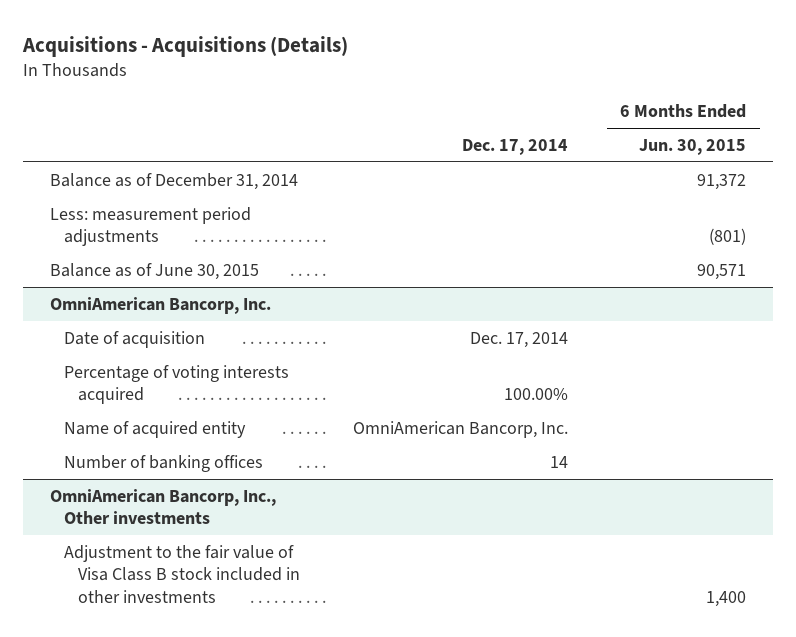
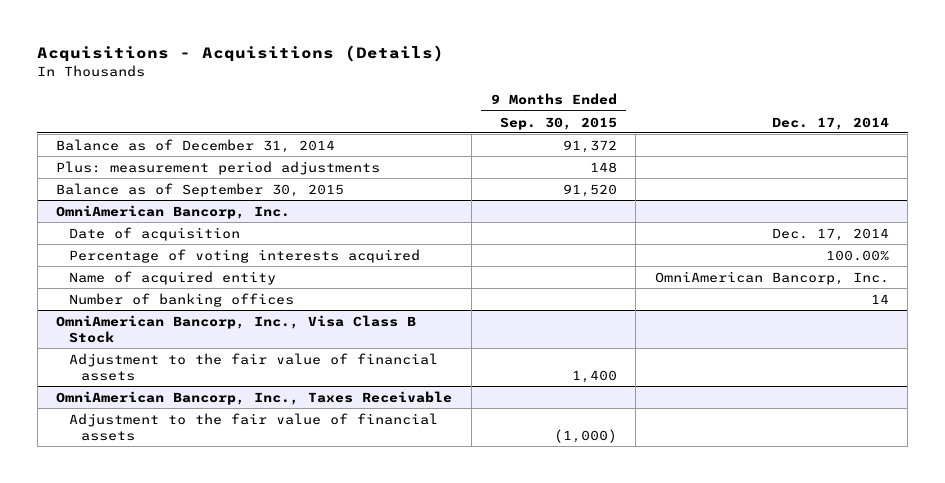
- | Dec. 17, 2014 | 6 Months Ended Jun. 30, 2015
+ | 9 Months Ended Sep. 30, 2015 | Dec. 17, 2014
- Less: measurement period adjustments | | (801)
- Balance as of June 30, 2015 | | 90,571
+ Plus: measurement period adjustments | 148 |
+ Balance as of September 30, 2015 | 91,520 |
- OmniAmerican Bancorp, Inc., Other investments
- Adjustment to the fair value of Visa Class B stock included in other investments | | 1,400
+ OmniAmerican Bancorp, Inc., Visa Class B Stock
+ Adjustment to the fair value of financial assets | 1,400 |
+ OmniAmerican Bancorp, Inc., Taxes Receivable
+ Adjustment to the fair value of financial assets | (1,000) |

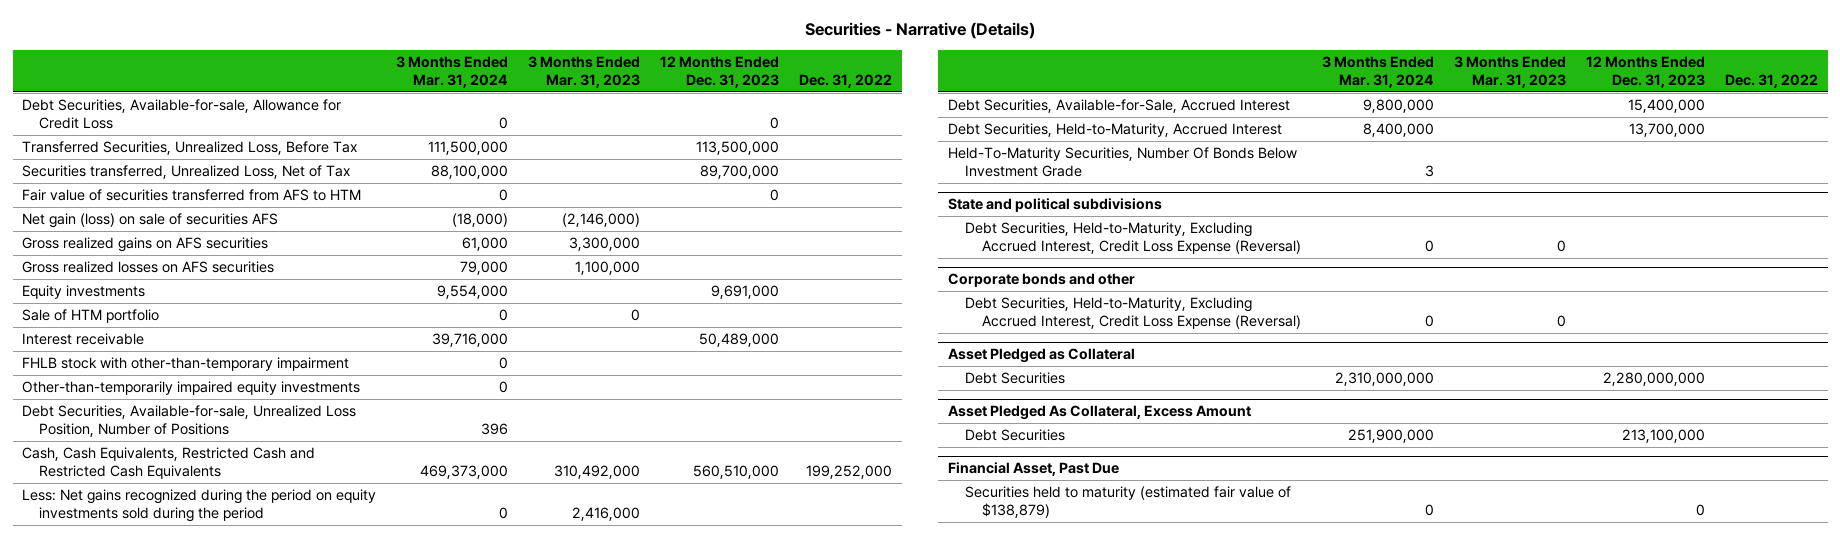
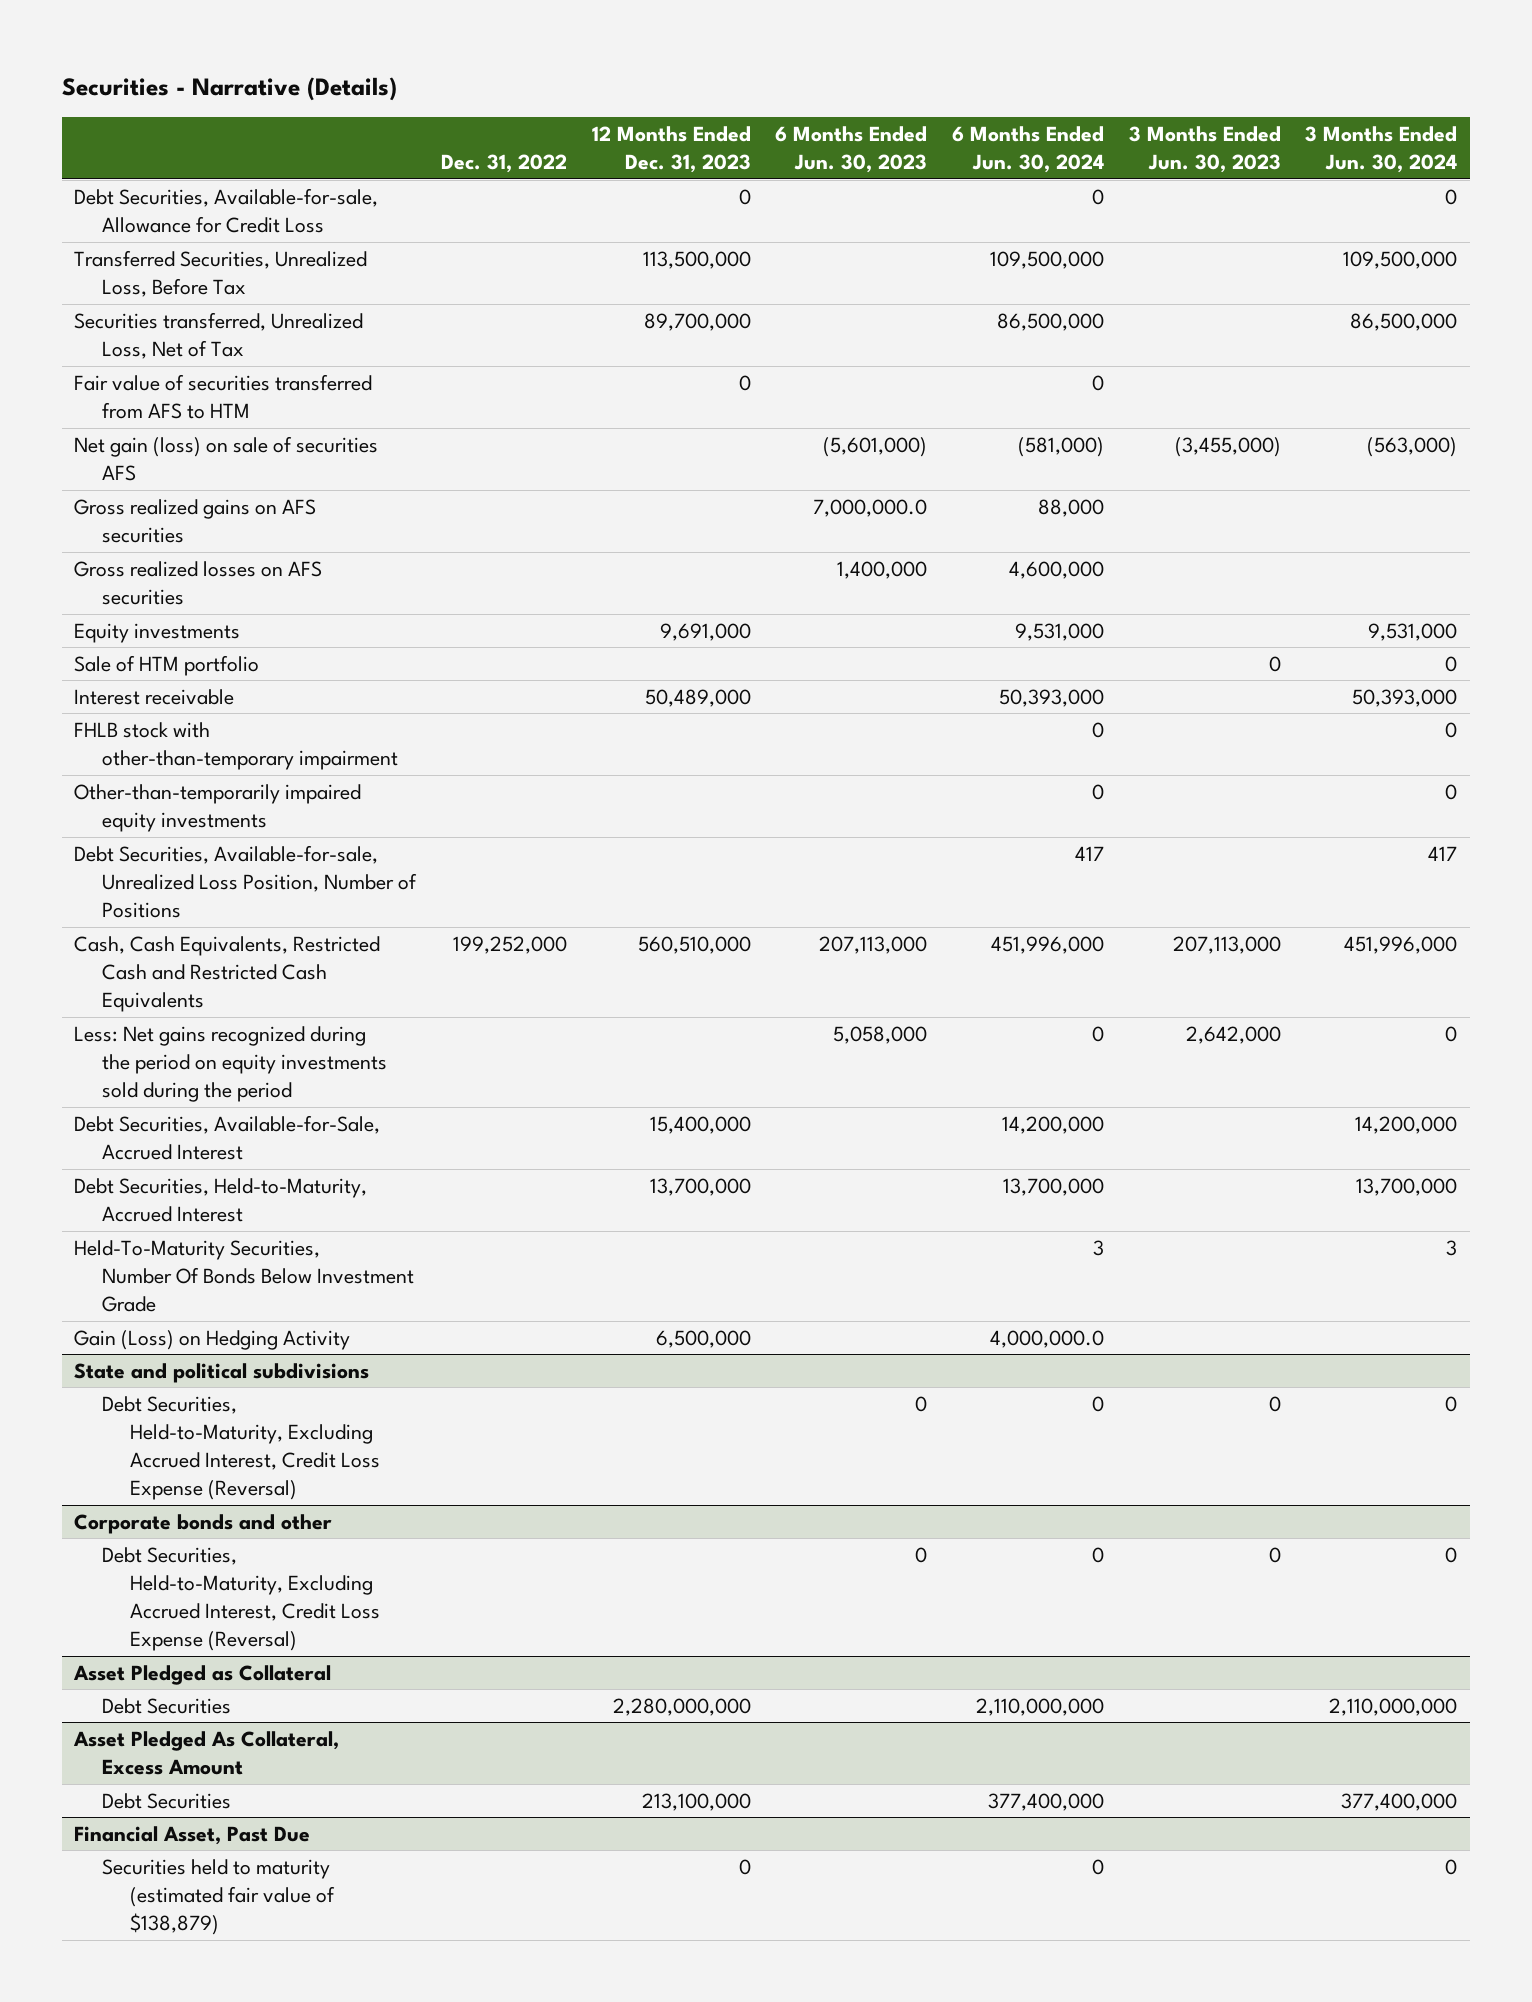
- | 3 Months Ended Mar. 31, 2024 | 3 Months Ended Mar. 31, 2023 | 12 Months Ended Dec. 31, 2023 | Dec. 31, 2022
+ | Dec. 31, 2022 | 12 Months Ended Dec. 31, 2023 | 6 Months Ended Jun. 30, 2023 | 6 Months Ended Jun. 30, 2024 | 3 Months Ended Jun. 30, 2023 | 3 Months Ended Jun. 30, 2024
+ Gain (Loss) on Hedging Activity | | 6,500,000 | | 4,000,000.0 | |

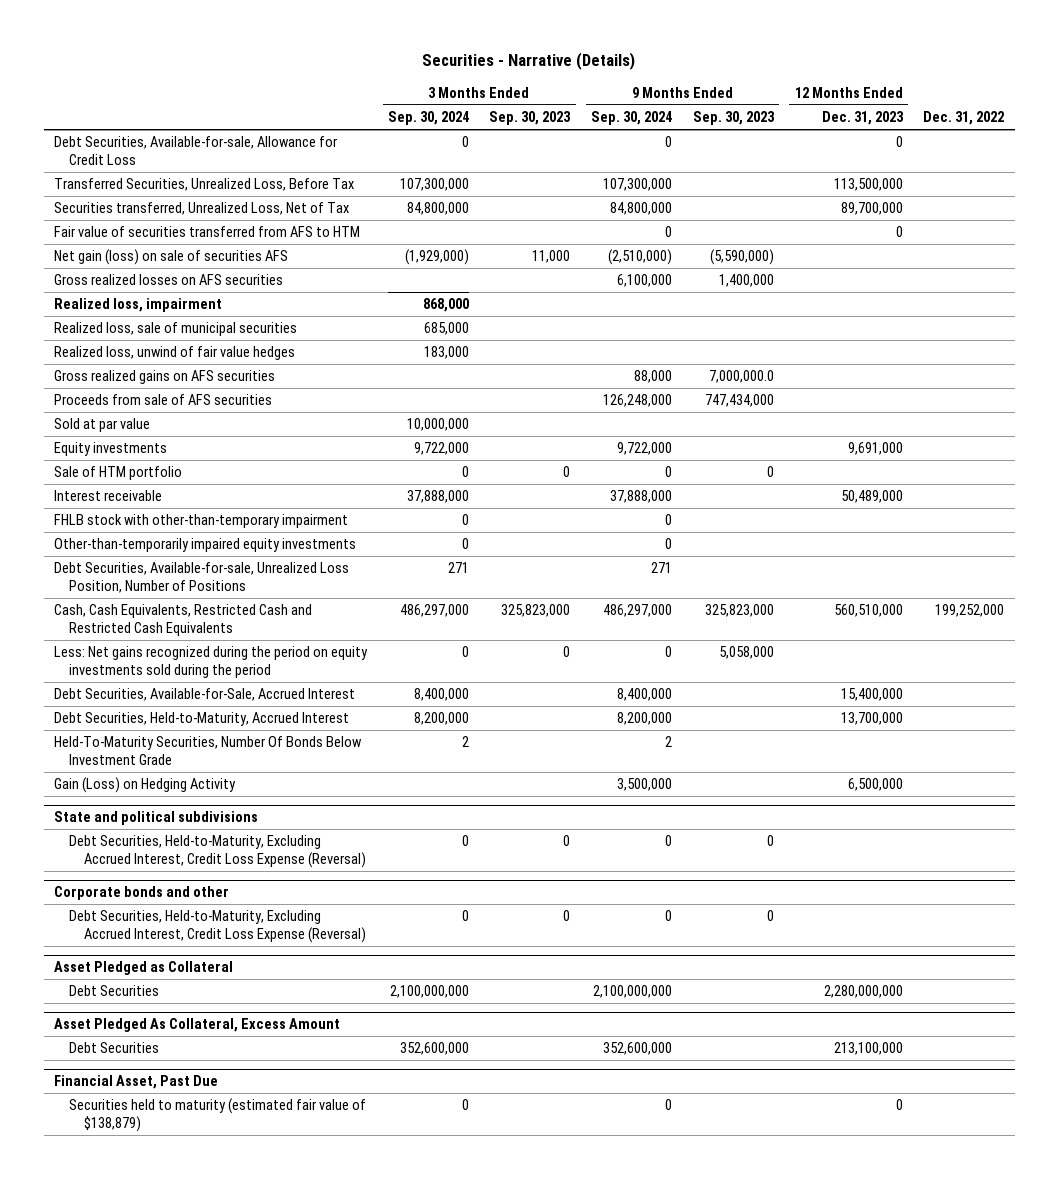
- | Dec. 31, 2022 | 12 Months Ended Dec. 31, 2023 | 6 Months Ended Jun. 30, 2023 | 6 Months Ended Jun. 30, 2024 | 3 Months Ended Jun. 30, 2023 | 3 Months Ended Jun. 30, 2024
+ | 3 Months Ended Sep. 30, 2024 | 3 Months Ended Sep. 30, 2023 | 9 Months Ended Sep. 30, 2024 | 9 Months Ended Sep. 30, 2023 | 12 Months Ended Dec. 31, 2023 | Dec. 31, 2022
+ Realized loss, impairment | 868,000 | | | | |
+ Realized loss, sale of municipal securities | 685,000 | | | | |
+ Realized loss, unwind of fair value hedges | 183,000 | | | | |
moved down: Gross realized gains on AFS securities | | | 88,000 | 7,000,000.0 | |
+ Proceeds from sale of AFS securities | | | 126,248,000 | 747,434,000 | |
+ Sold at par value | 10,000,000 | | | | |

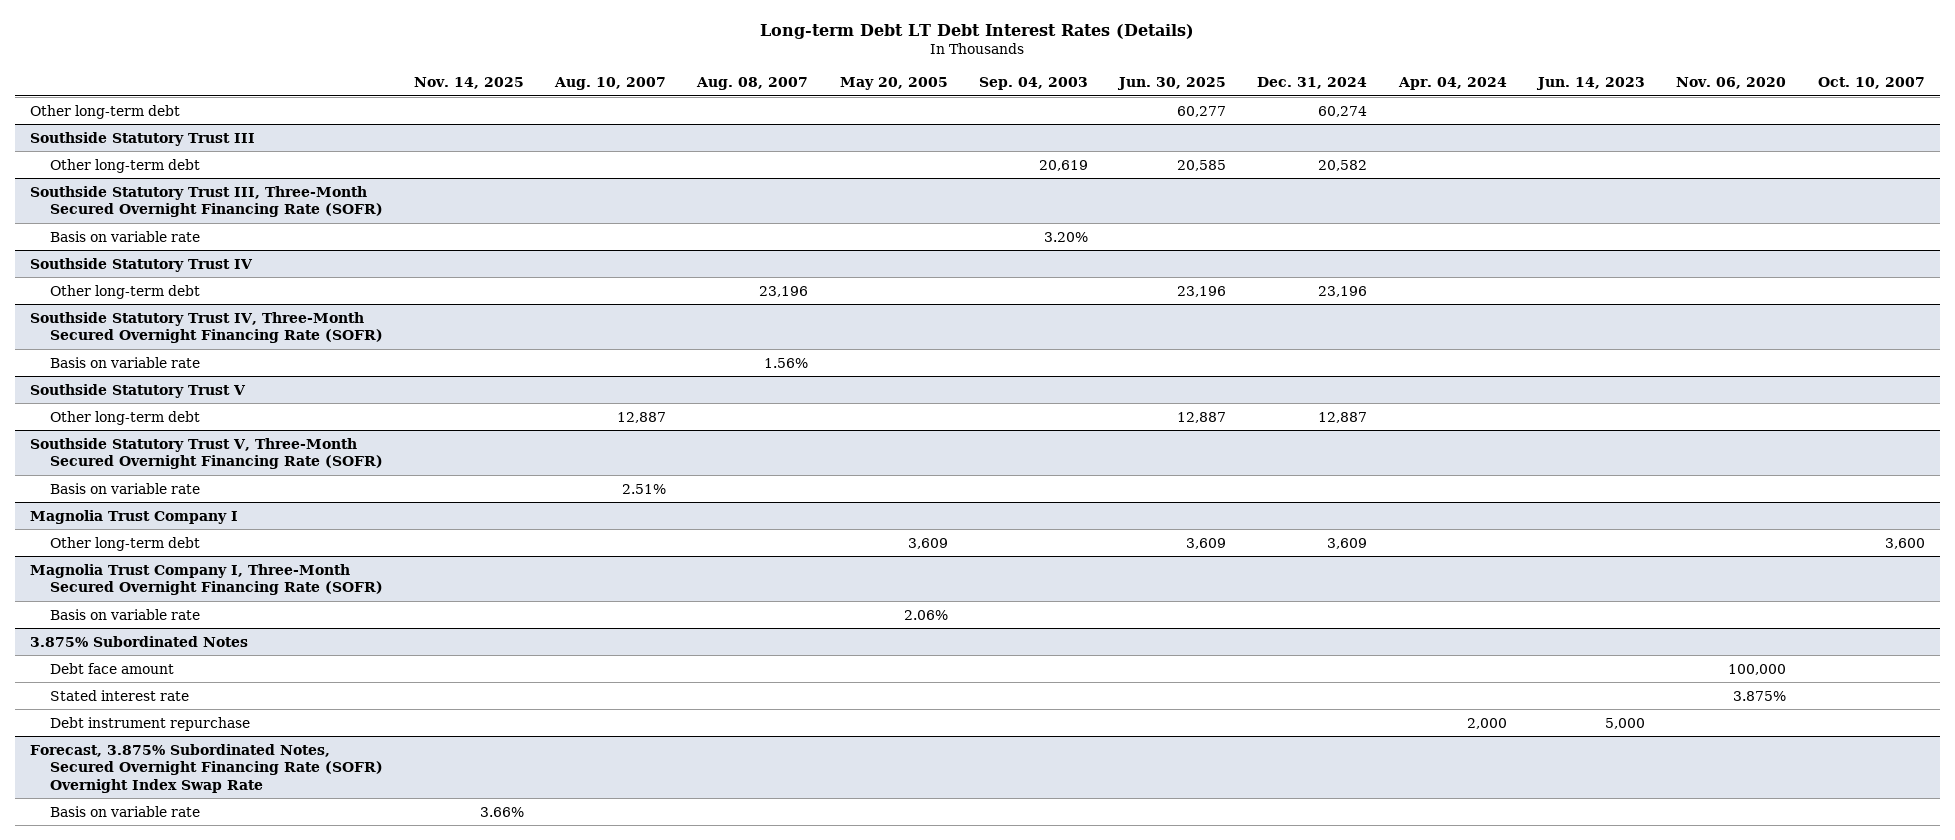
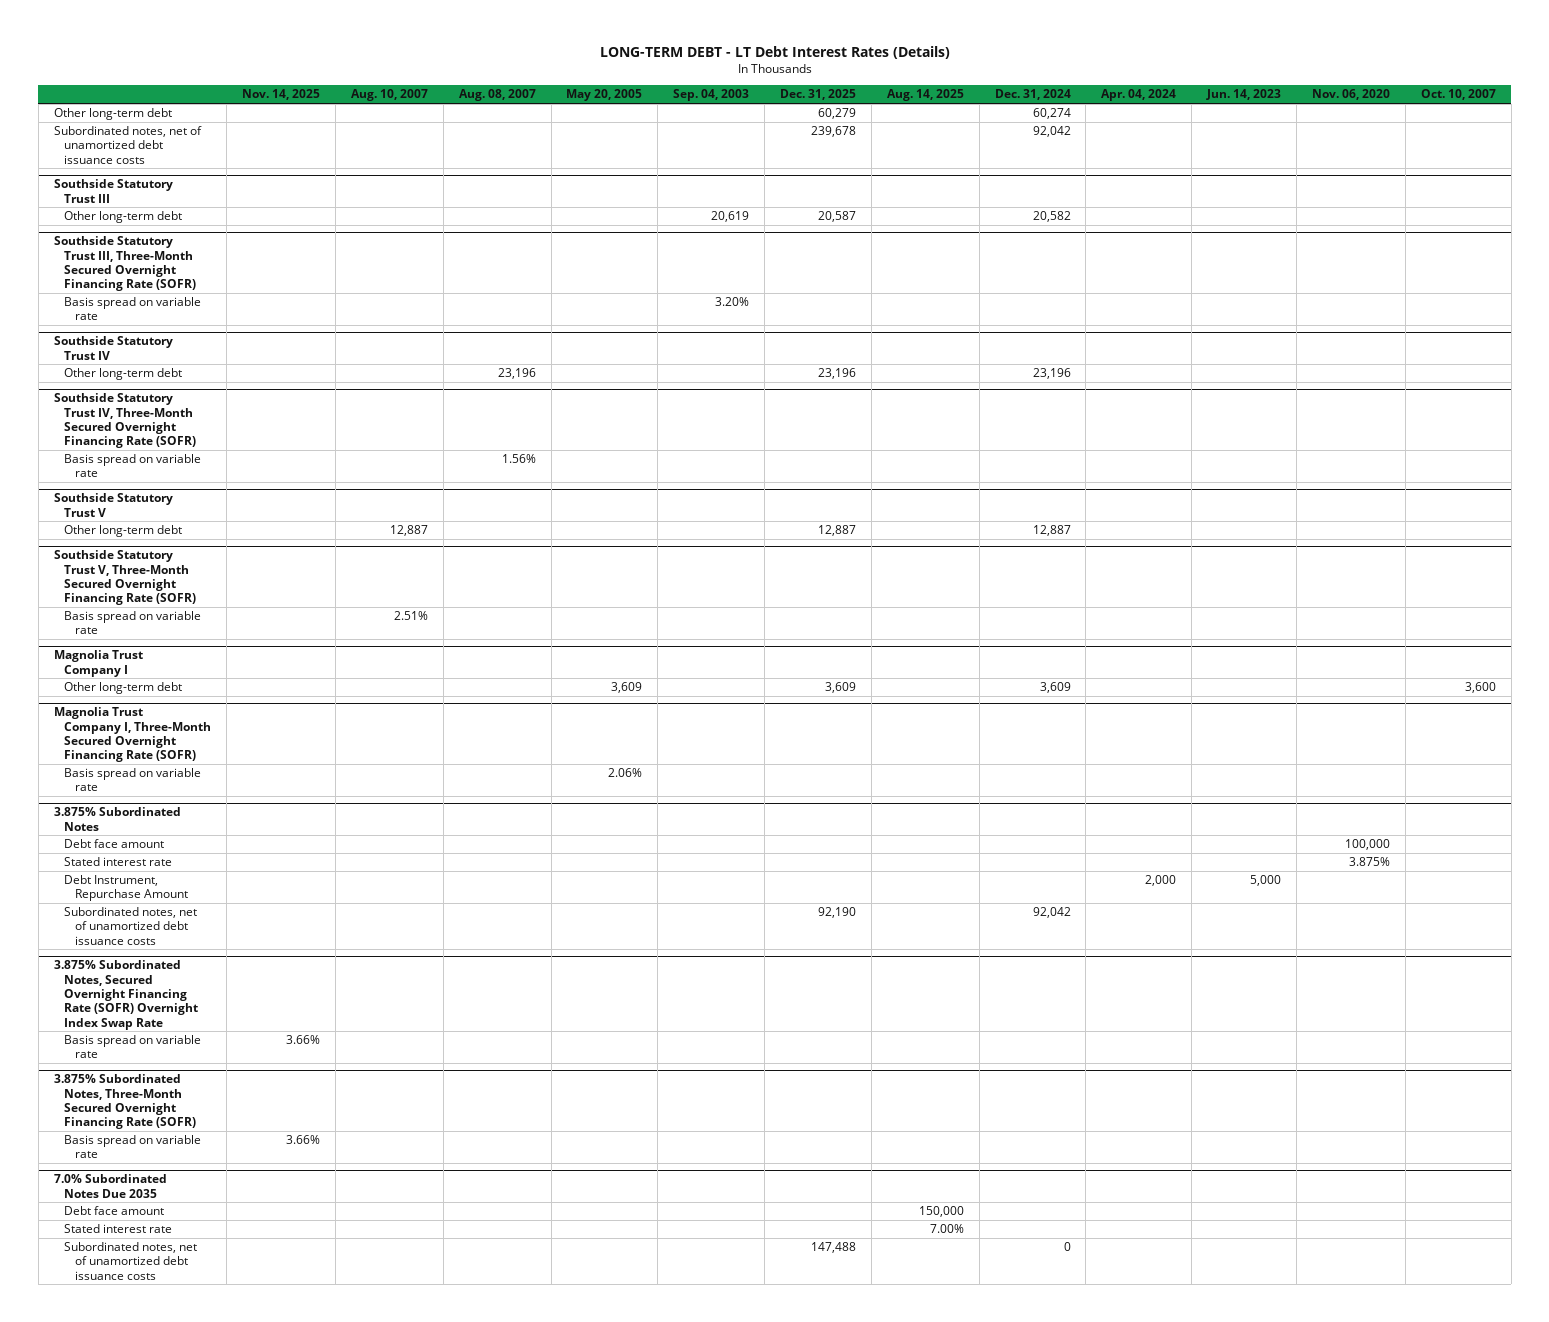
- Long-term Debt LT Debt Interest Rates (Details)
+ LONG-TERM DEBT - LT Debt Interest Rates (Details)
- | Nov. 14, 2025 | Aug. 10, 2007 | Aug. 08, 2007 | May 20, 2005 | Sep. 04, 2003 | Jun. 30, 2025 | Dec. 31, 2024 | Apr. 04, 2024 | Jun. 14, 2023 | Nov. 06, 2020 | Oct. 10, 2007
+ | Nov. 14, 2025 | Aug. 10, 2007 | Aug. 08, 2007 | May 20, 2005 | Sep. 04, 2003 | Dec. 31, 2025 | Aug. 14, 2025 | Dec. 31, 2024 | Apr. 04, 2024 | Jun. 14, 2023 | Nov. 06, 2020 | Oct. 10, 2007
+ Subordinated notes, net of unamortized debt issuance costs | | | | | | 239,678 | | 92,042 | | | |
@ Southside Statutory Trust III, Three-Month Secured Overnight Financing Rate (SOFR)
- Basis on variable rate | | | | | 3.20% | | | | | |
+ Basis spread on variable rate | | | | | 3.20% | | | | | | |
@ Southside Statutory Trust IV, Three-Month Secured Overnight Financing Rate (SOFR)
- Basis on variable rate | | | 1.56% | | | | | | | |
+ Basis spread on variable rate | | | 1.56% | | | | | | | | |
@ Southside Statutory Trust V, Three-Month Secured Overnight Financing Rate (SOFR)
- Basis on variable rate | | 2.51% | | | | | | | | |
+ Basis spread on variable rate | | 2.51% | | | | | | | | | |
@ Magnolia Trust Company I, Three-Month Secured Overnight Financing Rate (SOFR)
- Basis on variable rate | | | | 2.06% | | | | | | |
+ Basis spread on variable rate | | | | 2.06% | | | | | | | |
@ 3.875% Subordinated Notes
- Debt instrument repurchase | | | | | | | | 2,000 | 5,000 | |
- Forecast, 3.875% Subordinated Notes, Secured Overnight Financing Rate (SOFR) Overnight Index Swap Rate
- Basis on variable rate | 3.66% | | | | | | | | | |
@ 3.875% Subordinated Notes
+ Debt Instrument, Repurchase Amount | | | | | | | | | 2,000 | 5,000 | |
+ Subordinated notes, net of unamortized debt issuance costs | | | | | | 92,190 | | 92,042 | | | |
+ 3.875% Subordinated Notes, Secured Overnight Financing Rate (SOFR) Overnight Index Swap Rate
+ Basis spread on variable rate | 3.66% | | | | | | | | | | |
+ 3.875% Subordinated Notes, Three-Month Secured Overnight Financing Rate (SOFR)
+ Basis spread on variable rate | 3.66% | | | | | | | | | | |
+ 7.0% Subordinated Notes Due 2035
+ Debt face amount | | | | | | | 150,000 | | | | |
+ Stated interest rate | | | | | | | 7.00% | | | | |
+ Subordinated notes, net of unamortized debt issuance costs | | | | | | 147,488 | | 0 | | | |

